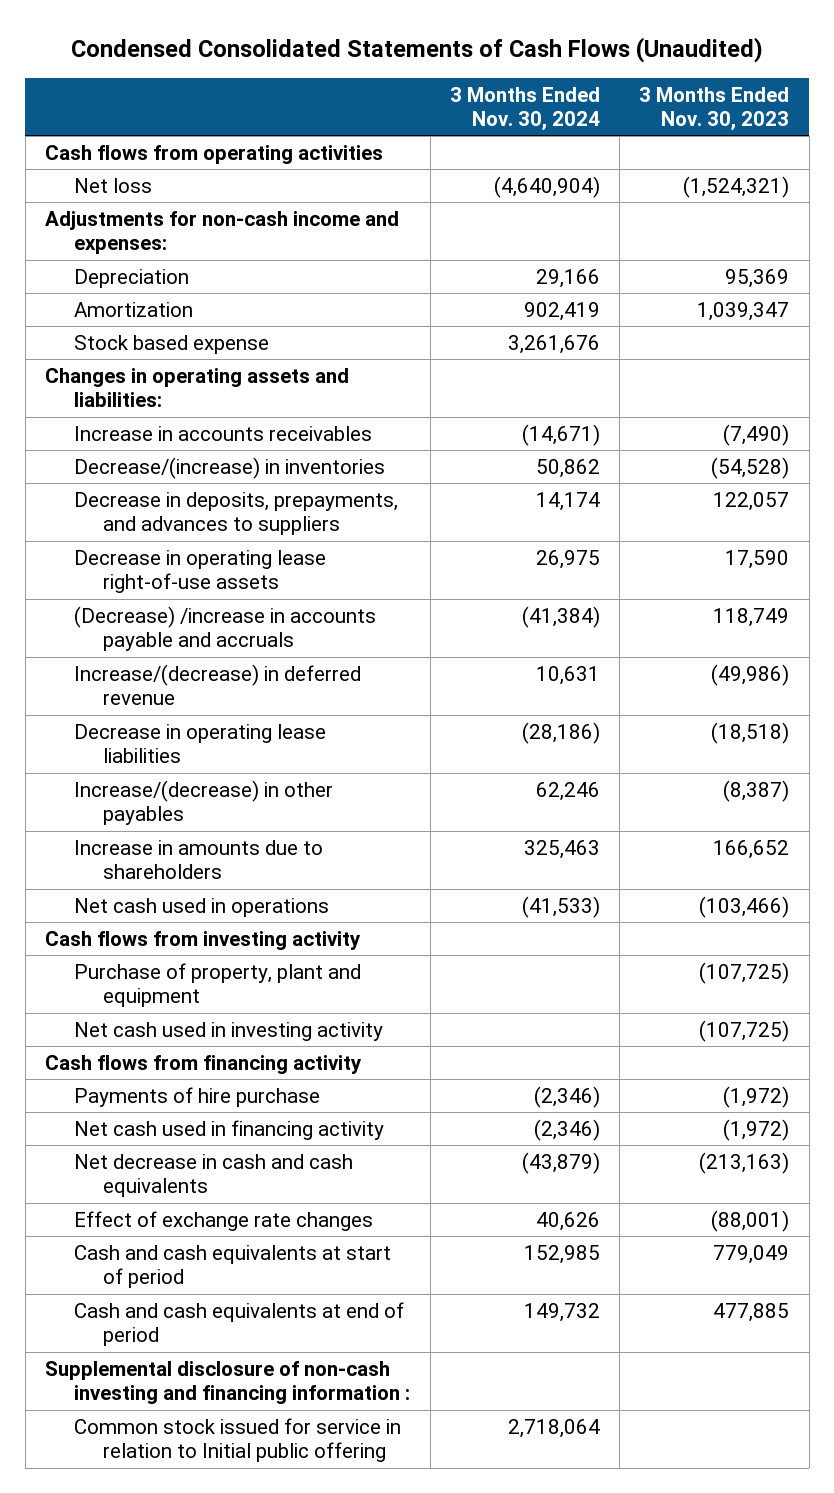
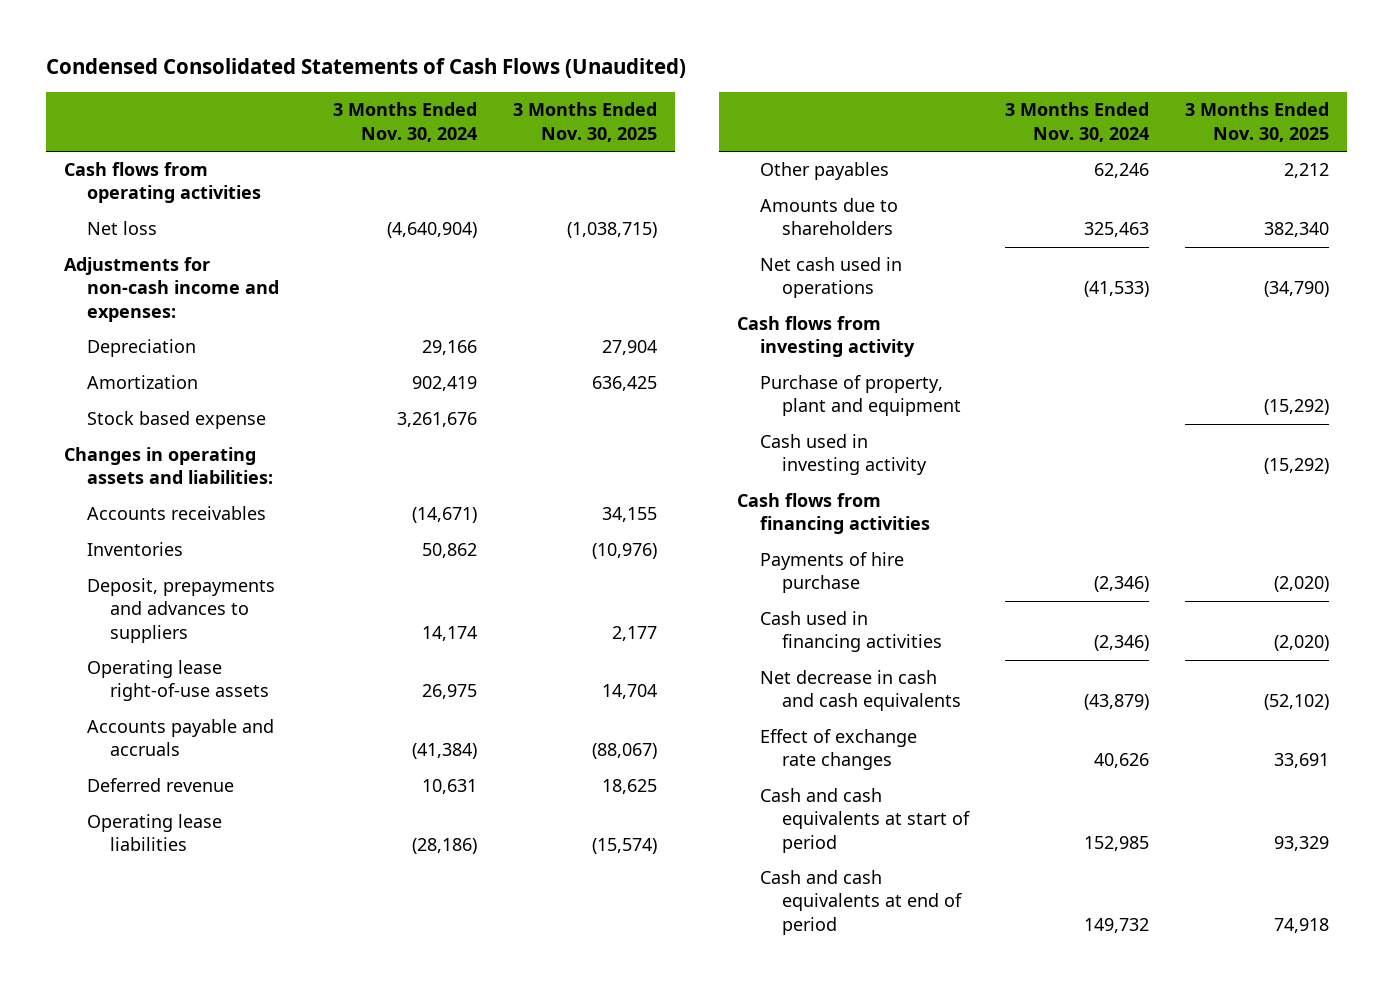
- | 3 Months Ended Nov. 30, 2024 | 3 Months Ended Nov. 30, 2023
+ | 3 Months Ended Nov. 30, 2024 | 3 Months Ended Nov. 30, 2025
- Increase in accounts receivables | (14,671) | (7,490)
- Decrease/(increase) in inventories | 50,862 | (54,528)
- Decrease in deposits, prepayments, and advances to suppliers | 14,174 | 122,057
- Decrease in operating lease right-of-use assets | 26,975 | 17,590
- (Decrease) /increase in accounts payable and accruals | (41,384) | 118,749
- Increase/(decrease) in deferred revenue | 10,631 | (49,986)
- Decrease in operating lease liabilities | (28,186) | (18,518)
- Increase/(decrease) in other payables | 62,246 | (8,387)
- Increase in amounts due to shareholders | 325,463 | 166,652
+ Accounts receivables | (14,671) | 34,155
+ Inventories | 50,862 | (10,976)
+ Deposit, prepayments and advances to suppliers | 14,174 | 2,177
+ Operating lease right-of-use assets | 26,975 | 14,704
+ Accounts payable and accruals | (41,384) | (88,067)
+ Deferred revenue | 10,631 | 18,625
+ Operating lease liabilities | (28,186) | (15,574)
+ Other payables | 62,246 | 2,212
+ Amounts due to shareholders | 325,463 | 382,340
- Net cash used in investing activity | | (107,725)
- Cash flows from financing activity
+ Cash used in investing activity | | (15,292)
+ Cash flows from financing activities
- Net cash used in financing activity | (2,346) | (1,972)
+ Cash used in financing activities | (2,346) | (2,020)
- Supplemental disclosure of non-cash investing and financing information :
- Common stock issued for service in relation to Initial public offering | 2,718,064 |

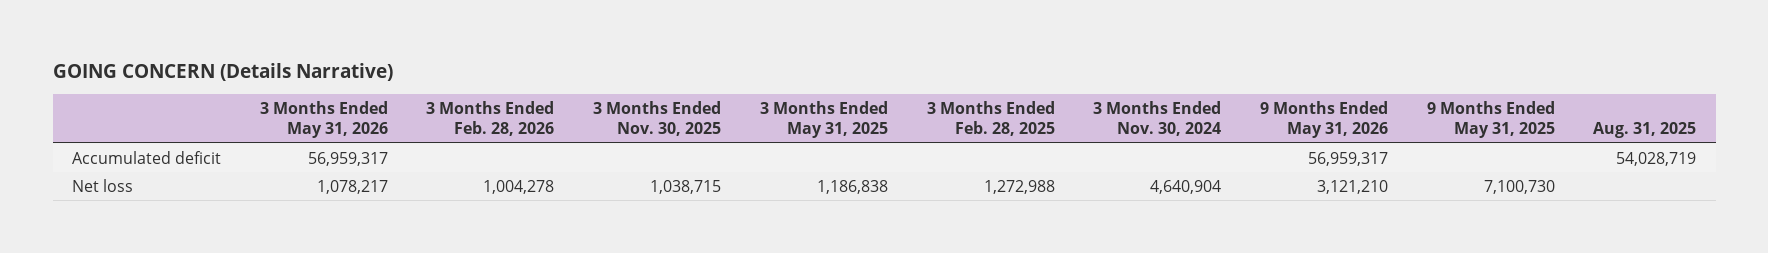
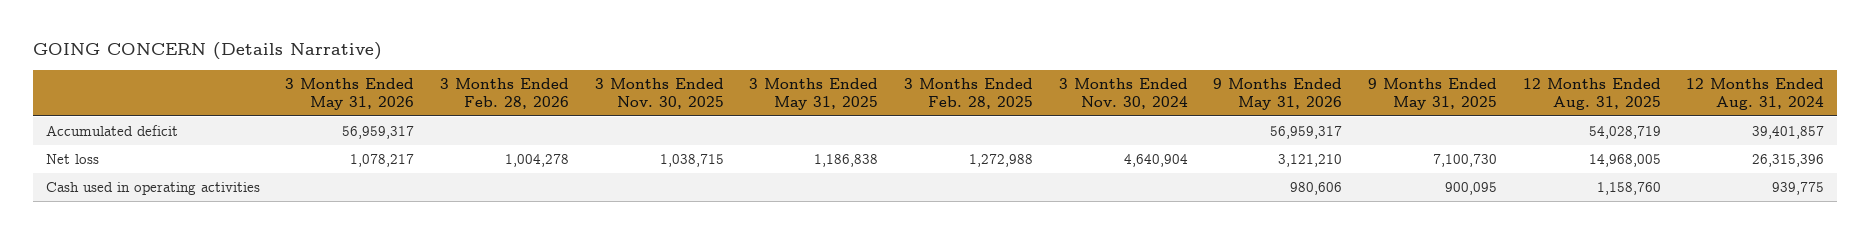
- | 3 Months Ended May 31, 2026 | 3 Months Ended Feb. 28, 2026 | 3 Months Ended Nov. 30, 2025 | 3 Months Ended May 31, 2025 | 3 Months Ended Feb. 28, 2025 | 3 Months Ended Nov. 30, 2024 | 9 Months Ended May 31, 2026 | 9 Months Ended May 31, 2025 | Aug. 31, 2025
+ | 3 Months Ended May 31, 2026 | 3 Months Ended Feb. 28, 2026 | 3 Months Ended Nov. 30, 2025 | 3 Months Ended May 31, 2025 | 3 Months Ended Feb. 28, 2025 | 3 Months Ended Nov. 30, 2024 | 9 Months Ended May 31, 2026 | 9 Months Ended May 31, 2025 | 12 Months Ended Aug. 31, 2025 | 12 Months Ended Aug. 31, 2024
+ Cash used in operating activities | | | | | | | 980,606 | 900,095 | 1,158,760 | 939,775

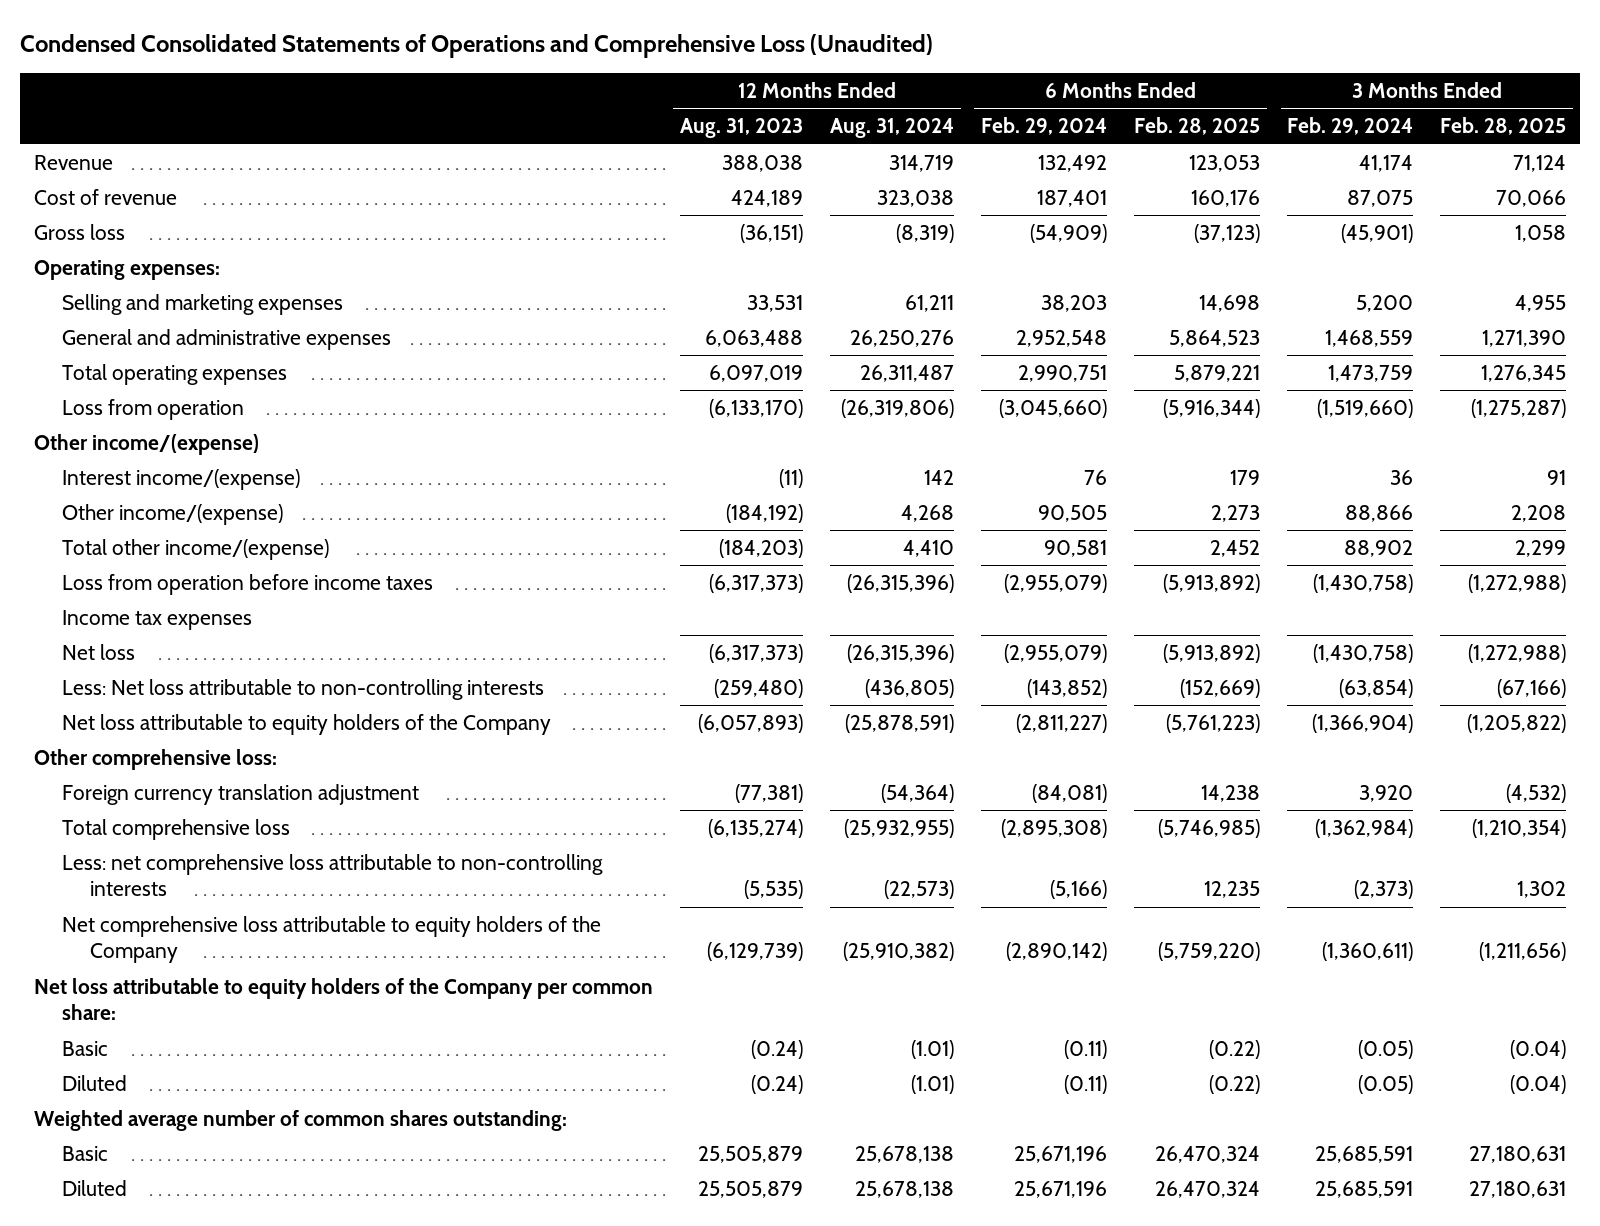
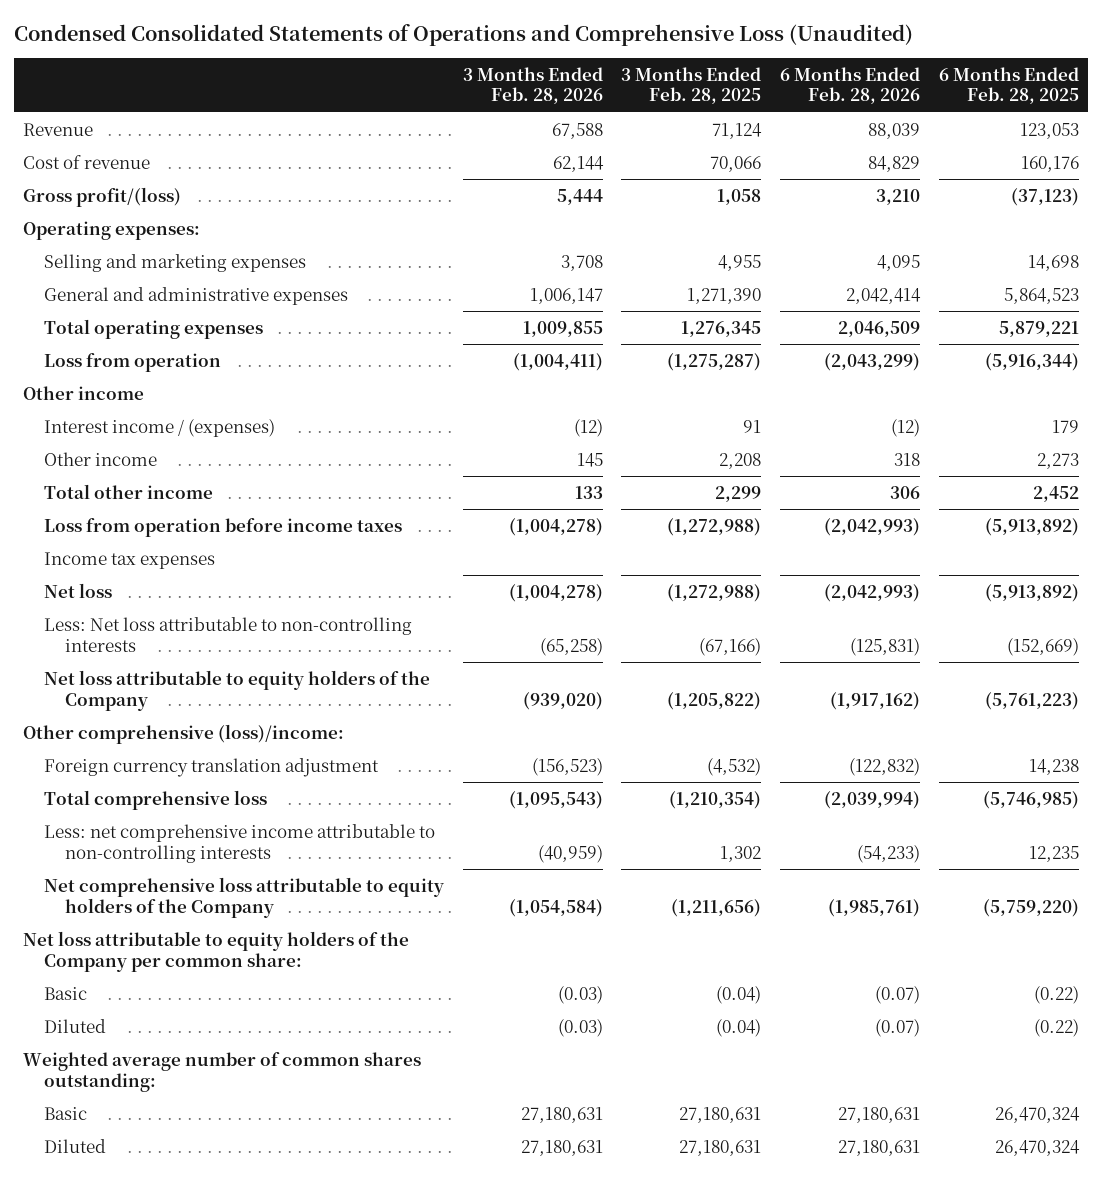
- | 12 Months Ended Aug. 31, 2023 | 12 Months Ended Aug. 31, 2024 | 6 Months Ended Feb. 29, 2024 | 6 Months Ended Feb. 28, 2025 | 3 Months Ended Feb. 29, 2024 | 3 Months Ended Feb. 28, 2025
+ | 3 Months Ended Feb. 28, 2026 | 3 Months Ended Feb. 28, 2025 | 6 Months Ended Feb. 28, 2026 | 6 Months Ended Feb. 28, 2025
- Gross loss | (36,151) | (8,319) | (54,909) | (37,123) | (45,901) | 1,058
+ Gross profit/(loss) | 5,444 | 1,058 | 3,210 | (37,123)
- Other income/(expense)
- Interest income/(expense) | (11) | 142 | 76 | 179 | 36 | 91
- Other income/(expense) | (184,192) | 4,268 | 90,505 | 2,273 | 88,866 | 2,208
- Total other income/(expense) | (184,203) | 4,410 | 90,581 | 2,452 | 88,902 | 2,299
+ Other income
+ Interest income / (expenses) | (12) | 91 | (12) | 179
+ Other income | 145 | 2,208 | 318 | 2,273
+ Total other income | 133 | 2,299 | 306 | 2,452
- Other comprehensive loss:
+ Other comprehensive (loss)/income:
- Less: net comprehensive loss attributable to non-controlling interests | (5,535) | (22,573) | (5,166) | 12,235 | (2,373) | 1,302
+ Less: net comprehensive income attributable to non-controlling interests | (40,959) | 1,302 | (54,233) | 12,235

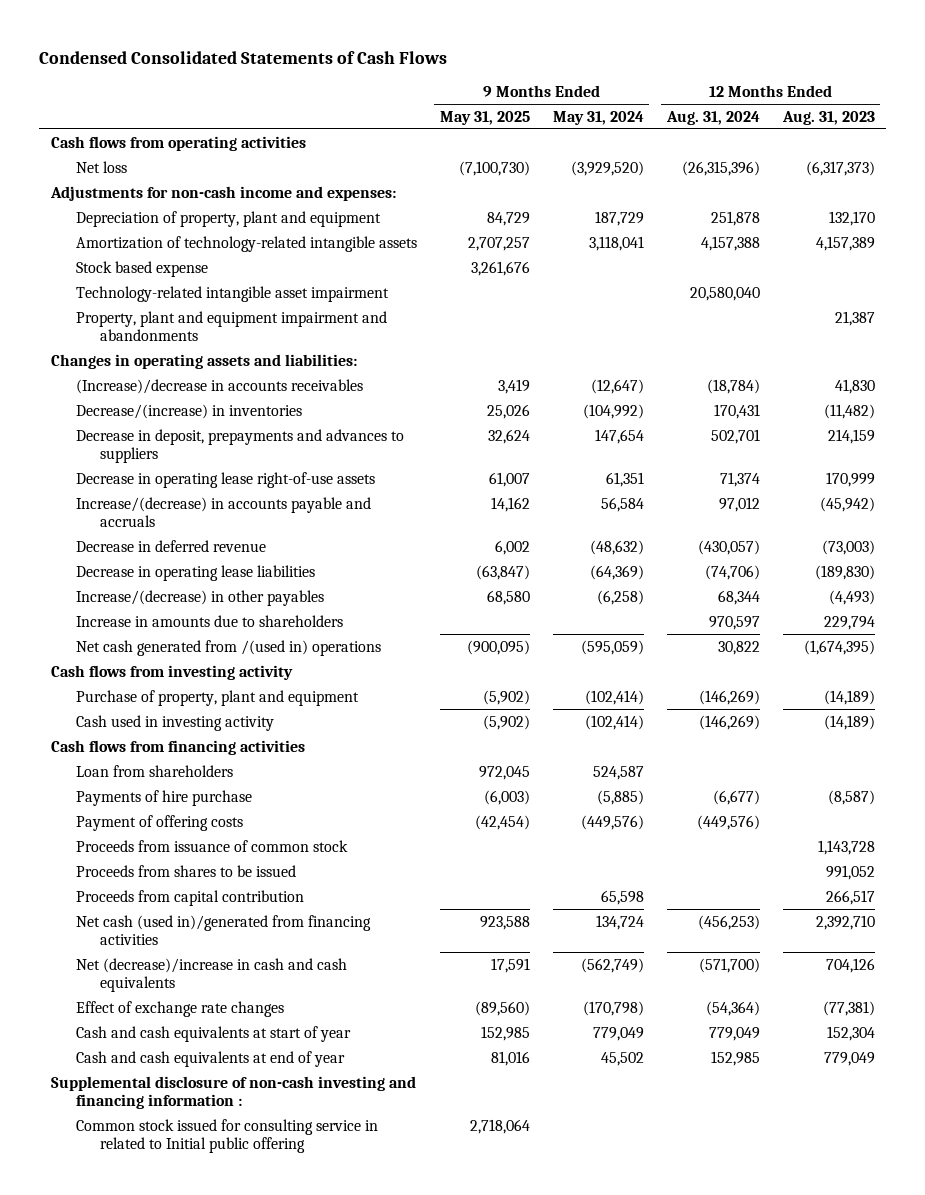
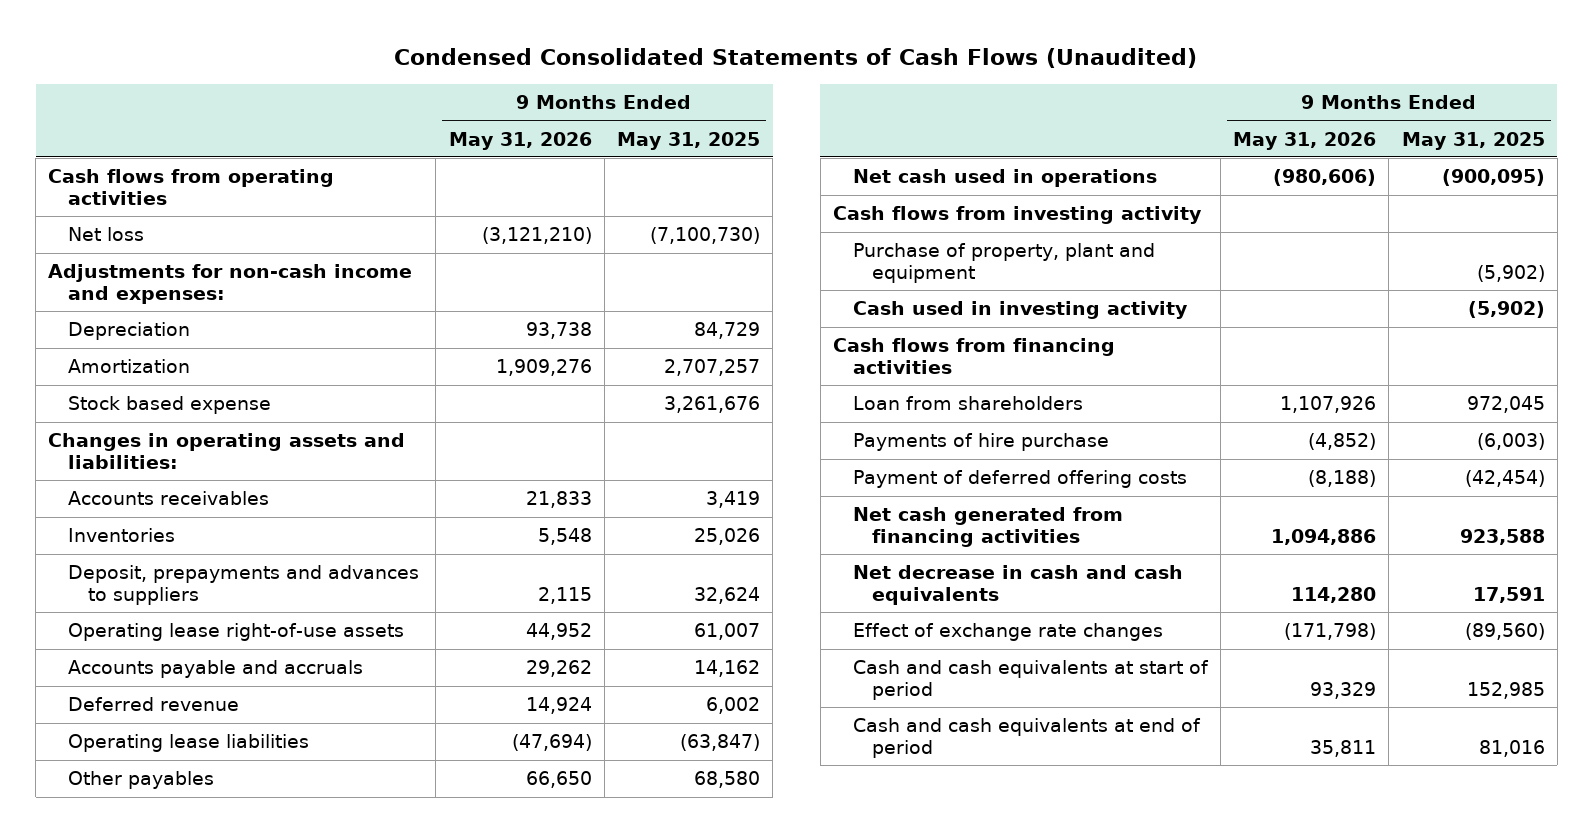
- Condensed Consolidated Statements of Cash Flows
+ Condensed Consolidated Statements of Cash Flows (Unaudited)
- | 9 Months Ended May 31, 2025 | 9 Months Ended May 31, 2024 | 12 Months Ended Aug. 31, 2024 | 12 Months Ended Aug. 31, 2023
+ | 9 Months Ended May 31, 2026 | 9 Months Ended May 31, 2025
- Depreciation of property, plant and equipment | 84,729 | 187,729 | 251,878 | 132,170
- Amortization of technology-related intangible assets | 2,707,257 | 3,118,041 | 4,157,388 | 4,157,389
+ Depreciation | 93,738 | 84,729
+ Amortization | 1,909,276 | 2,707,257
- Technology-related intangible asset impairment | | | 20,580,040 |
- Property, plant and equipment impairment and abandonments | | | | 21,387
- (Increase)/decrease in accounts receivables | 3,419 | (12,647) | (18,784) | 41,830
- Decrease/(increase) in inventories | 25,026 | (104,992) | 170,431 | (11,482)
- Decrease in deposit, prepayments and advances to suppliers | 32,624 | 147,654 | 502,701 | 214,159
- Decrease in operating lease right-of-use assets | 61,007 | 61,351 | 71,374 | 170,999
- Increase/(decrease) in accounts payable and accruals | 14,162 | 56,584 | 97,012 | (45,942)
- Decrease in deferred revenue | 6,002 | (48,632) | (430,057) | (73,003)
- Decrease in operating lease liabilities | (63,847) | (64,369) | (74,706) | (189,830)
- Increase/(decrease) in other payables | 68,580 | (6,258) | 68,344 | (4,493)
- Increase in amounts due to shareholders | | | 970,597 | 229,794
- Net cash generated from /(used in) operations | (900,095) | (595,059) | 30,822 | (1,674,395)
+ Accounts receivables | 21,833 | 3,419
+ Inventories | 5,548 | 25,026
+ Deposit, prepayments and advances to suppliers | 2,115 | 32,624
+ Operating lease right-of-use assets | 44,952 | 61,007
+ Accounts payable and accruals | 29,262 | 14,162
+ Deferred revenue | 14,924 | 6,002
+ Operating lease liabilities | (47,694) | (63,847)
+ Other payables | 66,650 | 68,580
+ Net cash used in operations | (980,606) | (900,095)
- Payment of offering costs | (42,454) | (449,576) | (449,576) |
- Proceeds from issuance of common stock | | | | 1,143,728
- Proceeds from shares to be issued | | | | 991,052
- Proceeds from capital contribution | | 65,598 | | 266,517
- Net cash (used in)/generated from financing activities | 923,588 | 134,724 | (456,253) | 2,392,710
- Net (decrease)/increase in cash and cash equivalents | 17,591 | (562,749) | (571,700) | 704,126
+ Payment of deferred offering costs | (8,188) | (42,454)
+ Net cash generated from financing activities | 1,094,886 | 923,588
+ Net decrease in cash and cash equivalents | 114,280 | 17,591
- Cash and cash equivalents at start of year | 152,985 | 779,049 | 779,049 | 152,304
- Cash and cash equivalents at end of year | 81,016 | 45,502 | 152,985 | 779,049
- Supplemental disclosure of non-cash investing and financing information :
- Common stock issued for consulting service in related to Initial public offering | 2,718,064 | | |
+ Cash and cash equivalents at start of period | 93,329 | 152,985
+ Cash and cash equivalents at end of period | 35,811 | 81,016

